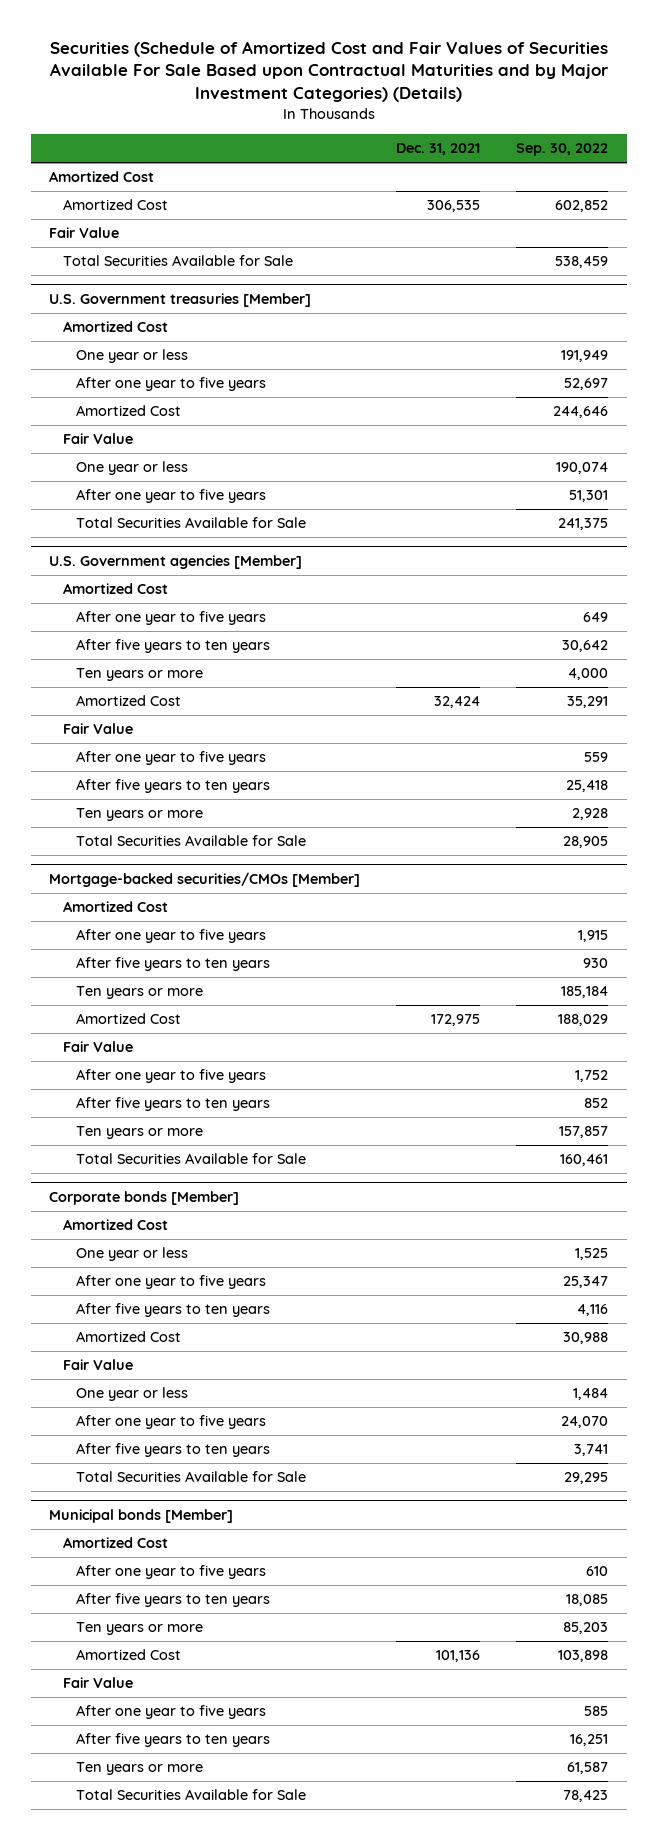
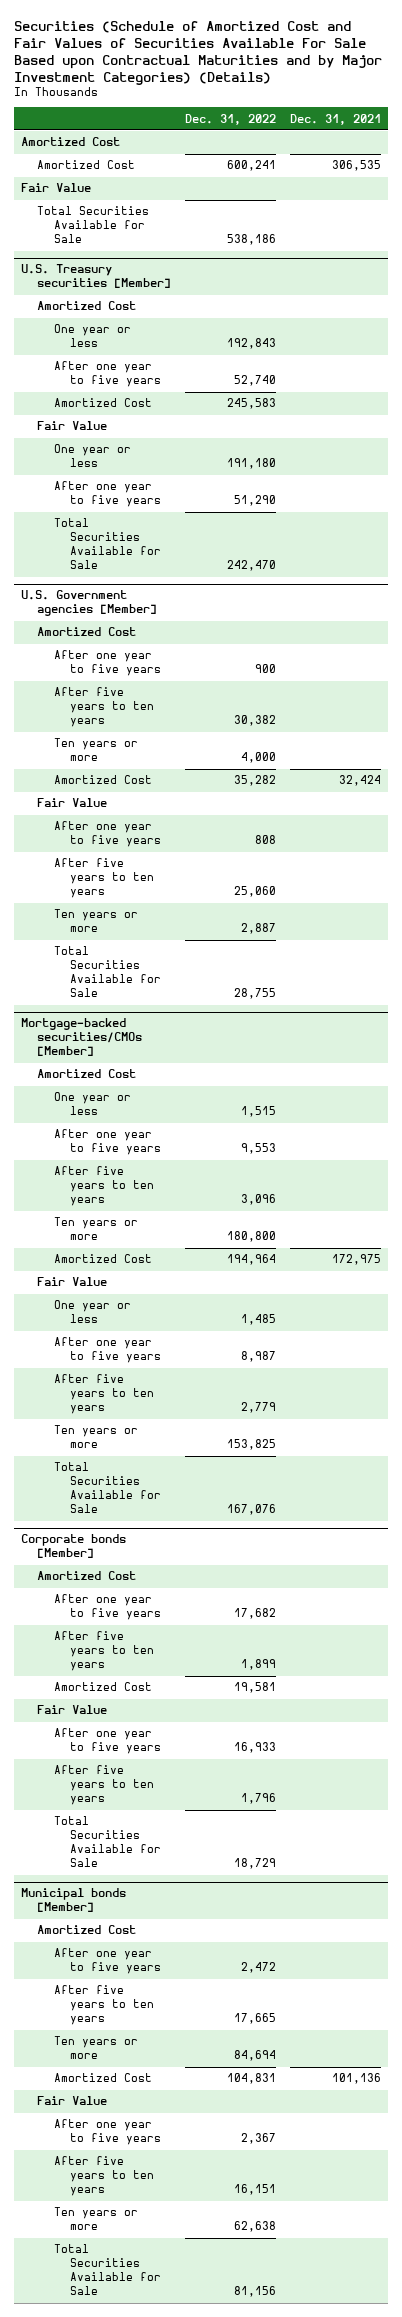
- | Dec. 31, 2021 | Sep. 30, 2022
+ | Dec. 31, 2022 | Dec. 31, 2021
- U.S. Government treasuries [Member]
+ U.S. Treasury securities [Member]
@ Mortgage-backed securities/CMOs [Member]
+ One year or less | 1,515 |
+ One year or less | 1,485 |
@ Corporate bonds [Member]
- One year or less | | 1,525
- One year or less | | 1,484

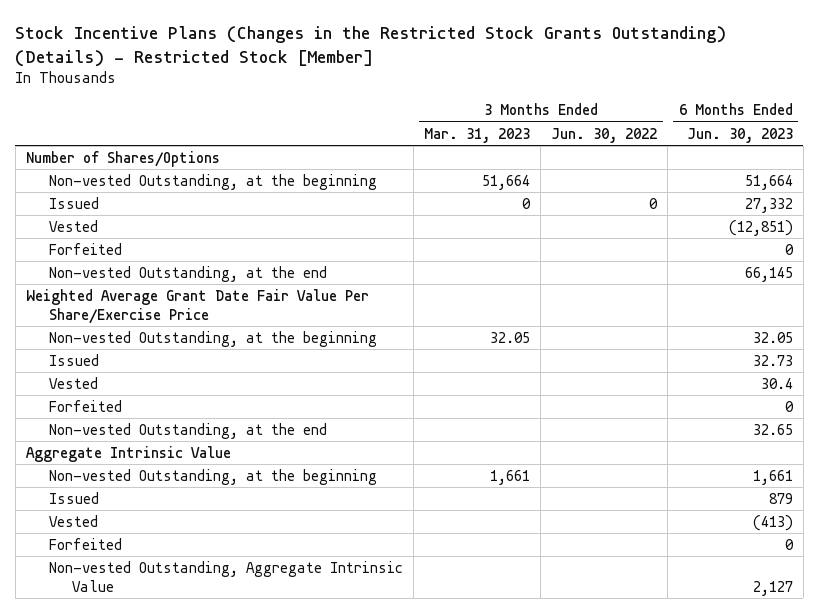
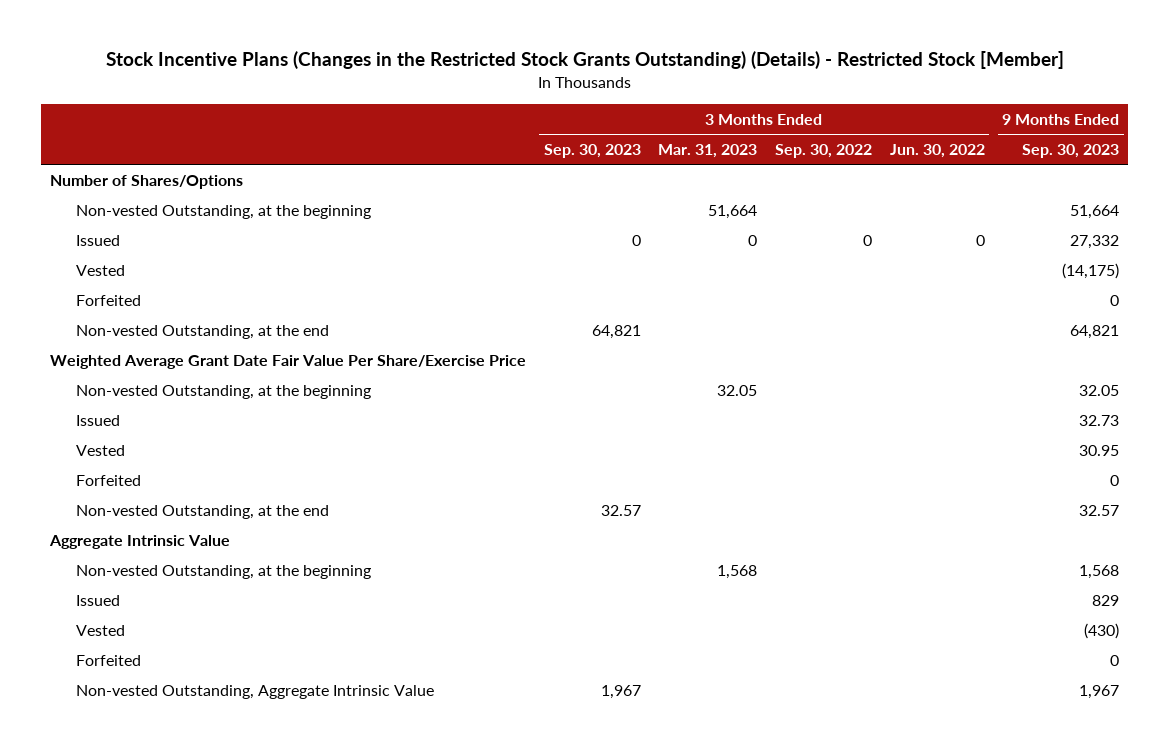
- | 3 Months Ended Mar. 31, 2023 | 3 Months Ended Jun. 30, 2022 | 6 Months Ended Jun. 30, 2023
+ | 3 Months Ended Sep. 30, 2023 | 3 Months Ended Mar. 31, 2023 | 3 Months Ended Sep. 30, 2022 | 3 Months Ended Jun. 30, 2022 | 9 Months Ended Sep. 30, 2023
- Non-vested Outstanding, at the beginning | 1,661 | | 1,661
+ Non-vested Outstanding, at the beginning | | 1,568 | | | 1,568

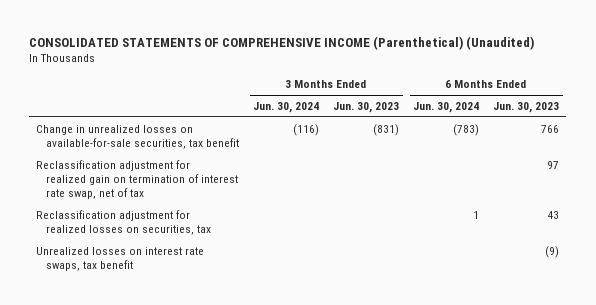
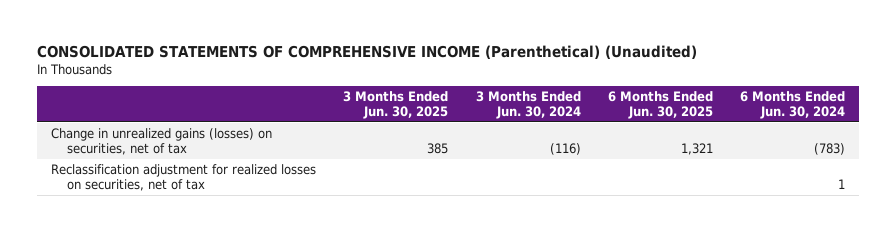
- | 3 Months Ended Jun. 30, 2024 | 3 Months Ended Jun. 30, 2023 | 6 Months Ended Jun. 30, 2024 | 6 Months Ended Jun. 30, 2023
+ | 3 Months Ended Jun. 30, 2025 | 3 Months Ended Jun. 30, 2024 | 6 Months Ended Jun. 30, 2025 | 6 Months Ended Jun. 30, 2024
- Change in unrealized losses on available-for-sale securities, tax benefit | (116) | (831) | (783) | 766
- Reclassification adjustment for realized gain on termination of interest rate swap, net of tax | | | | 97
- Reclassification adjustment for realized losses on securities, tax | | | 1 | 43
- Unrealized losses on interest rate swaps, tax benefit | | | | (9)
+ Change in unrealized gains (losses) on securities, net of tax | 385 | (116) | 1,321 | (783)
+ Reclassification adjustment for realized losses on securities, net of tax | | | | 1

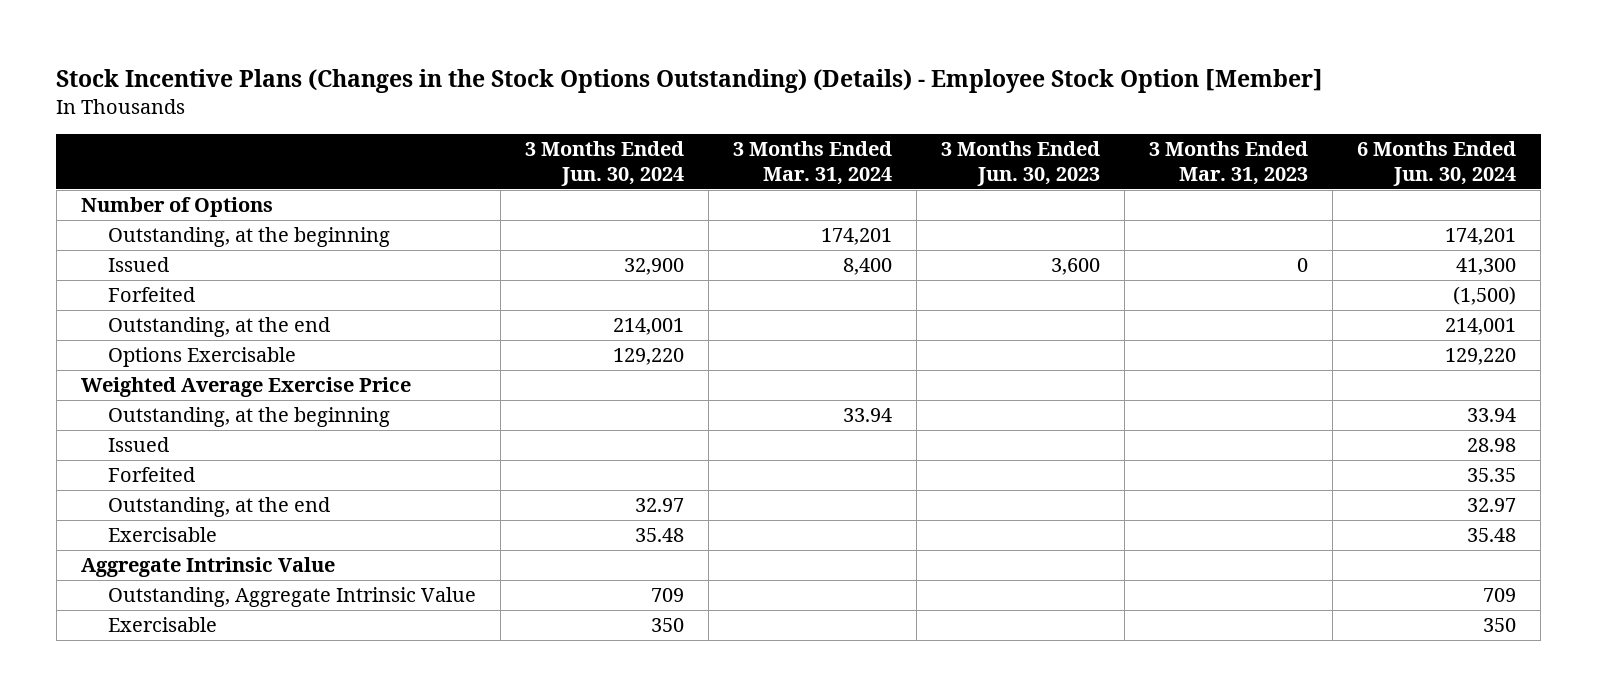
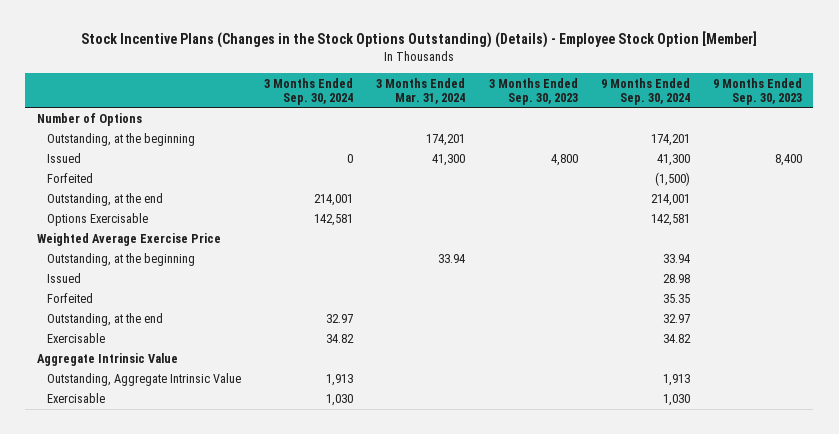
- | 3 Months Ended Jun. 30, 2024 | 3 Months Ended Mar. 31, 2024 | 3 Months Ended Jun. 30, 2023 | 3 Months Ended Mar. 31, 2023 | 6 Months Ended Jun. 30, 2024
+ | 3 Months Ended Sep. 30, 2024 | 3 Months Ended Mar. 31, 2024 | 3 Months Ended Sep. 30, 2023 | 9 Months Ended Sep. 30, 2024 | 9 Months Ended Sep. 30, 2023
- Issued | 32,900 | 8,400 | 3,600 | 0 | 41,300
+ Issued | 0 | 41,300 | 4,800 | 41,300 | 8,400

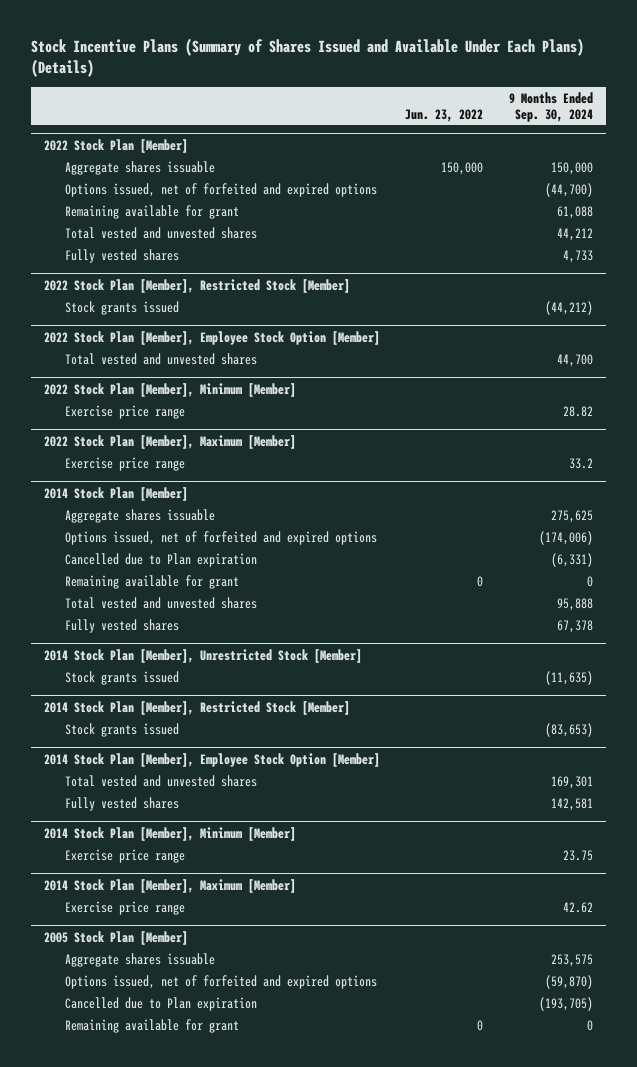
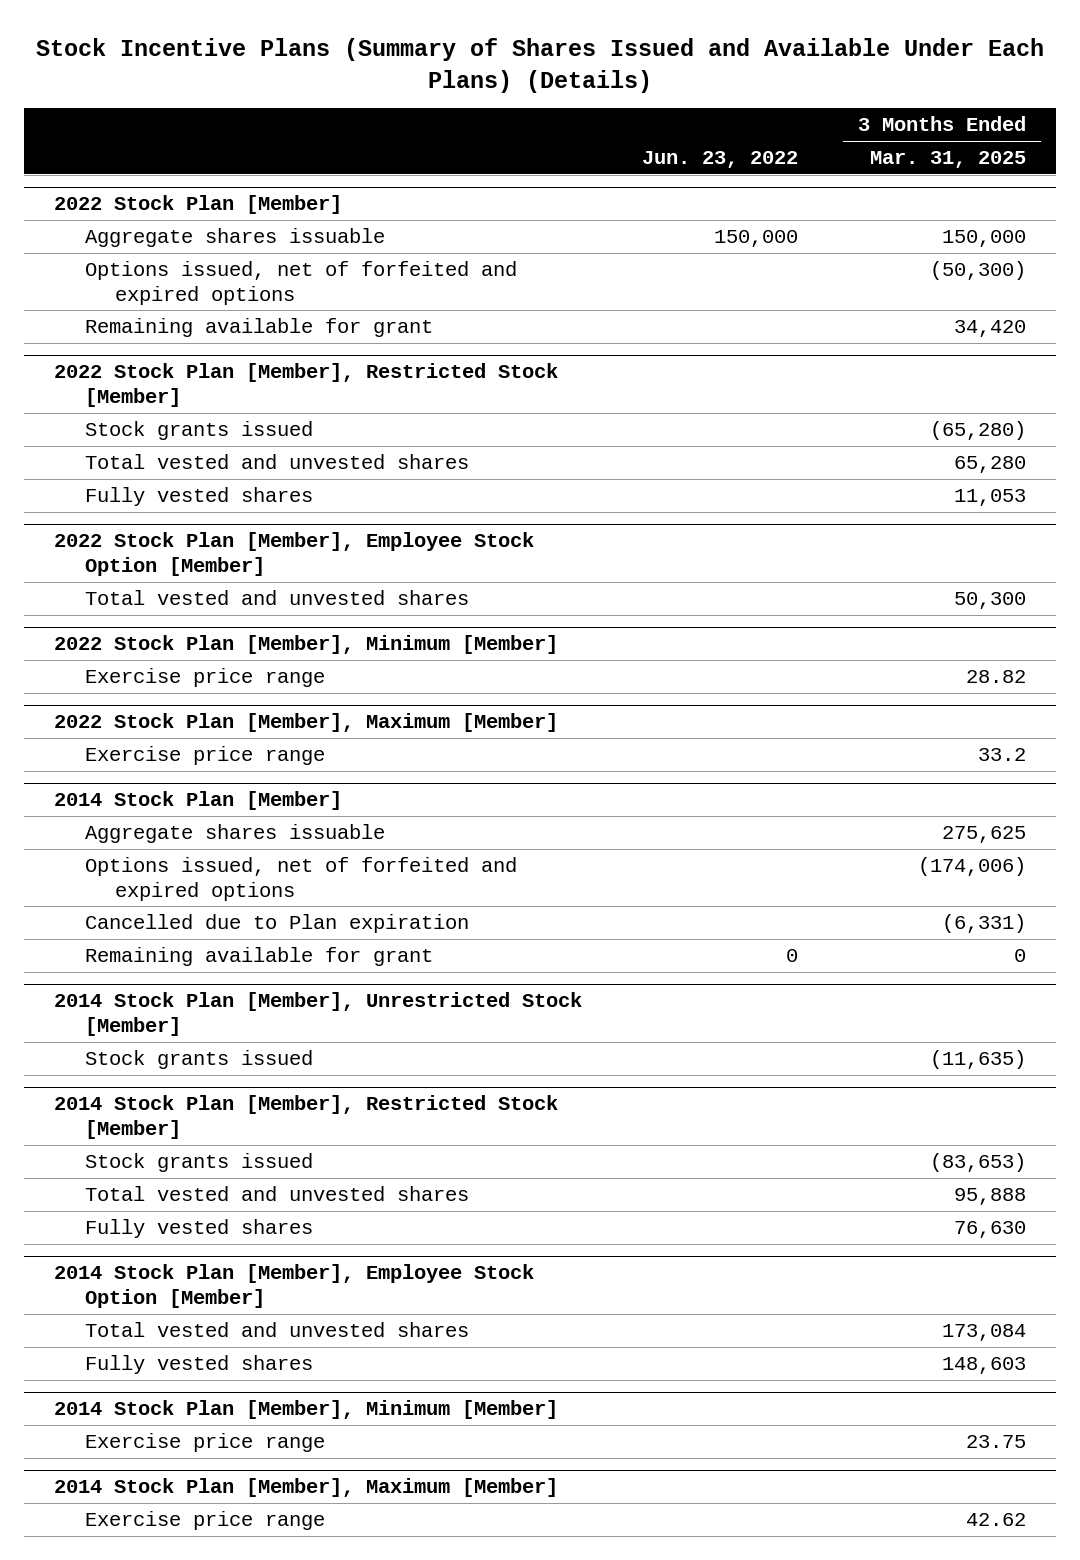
- | Jun. 23, 2022 | 9 Months Ended Sep. 30, 2024
+ | Jun. 23, 2022 | 3 Months Ended Mar. 31, 2025
@ 2022 Stock Plan [Member]
- Total vested and unvested shares | | 44,212
- Fully vested shares | | 4,733
@ 2022 Stock Plan [Member], Restricted Stock [Member]
+ Total vested and unvested shares | | 65,280
+ Fully vested shares | | 11,053
@ 2014 Stock Plan [Member]
- Total vested and unvested shares | | 95,888
- Fully vested shares | | 67,378
@ 2014 Stock Plan [Member], Restricted Stock [Member]
+ Total vested and unvested shares | | 95,888
+ Fully vested shares | | 76,630
- 2005 Stock Plan [Member]
- Aggregate shares issuable | | 253,575
- Options issued, net of forfeited and expired options | | (59,870)
- Cancelled due to Plan expiration | | (193,705)
- Remaining available for grant | 0 | 0

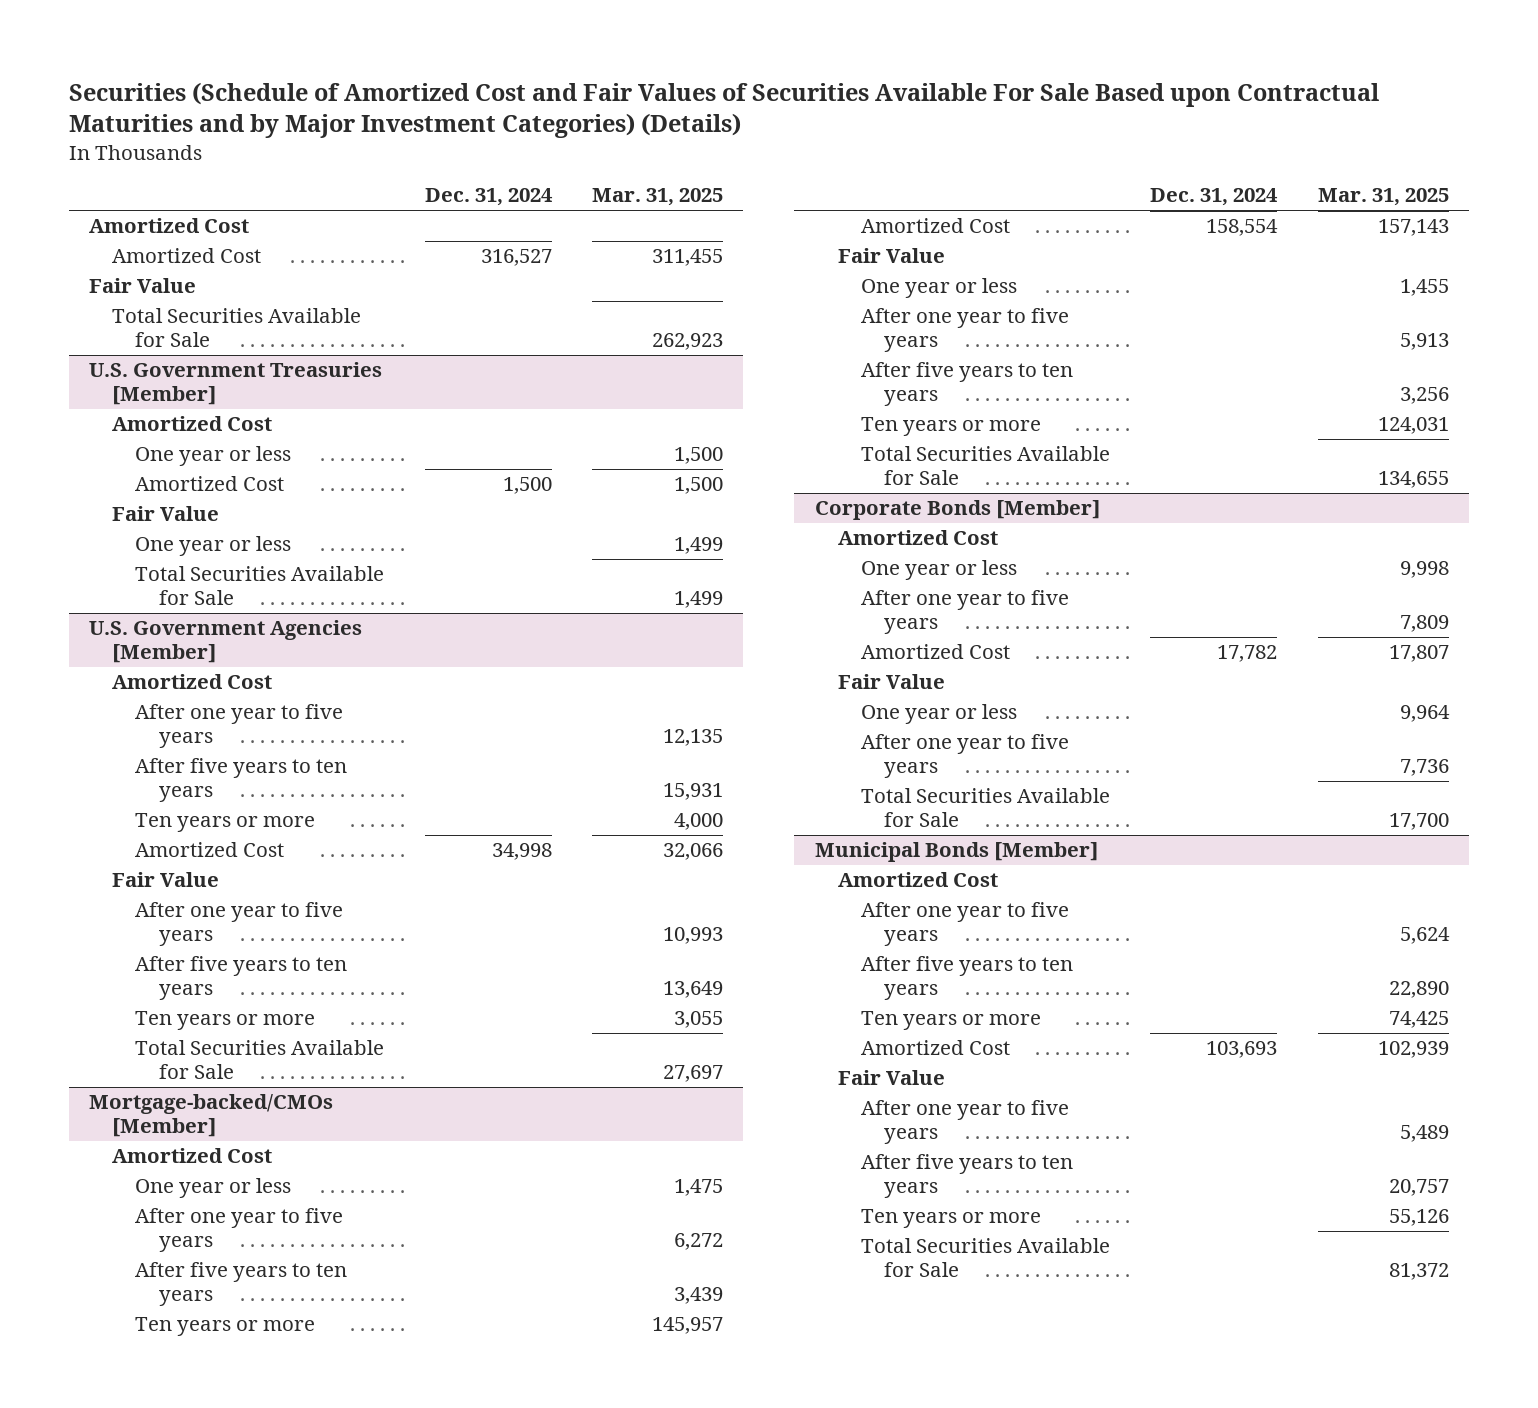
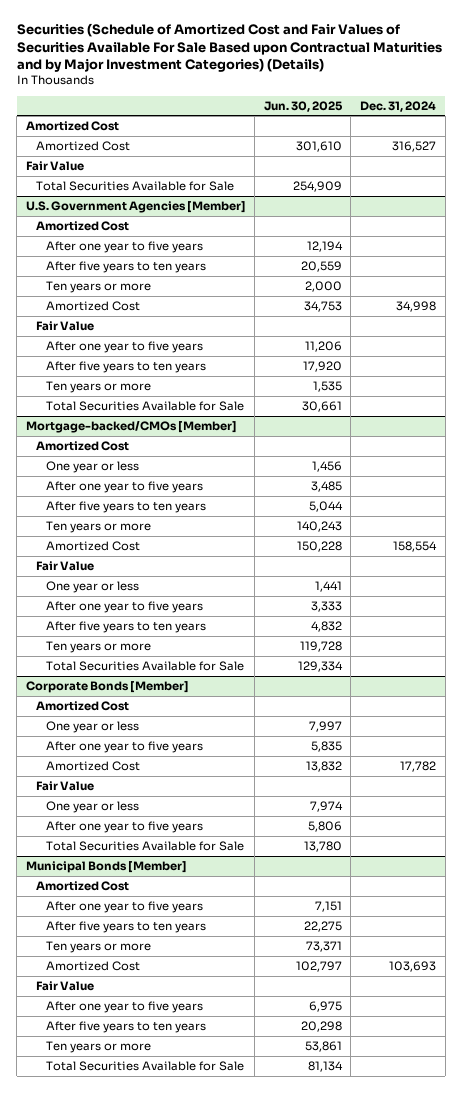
- | Dec. 31, 2024 | Mar. 31, 2025
+ | Jun. 30, 2025 | Dec. 31, 2024
- U.S. Government Treasuries [Member]
- Amortized Cost
- One year or less | | 1,500
- Amortized Cost | 1,500 | 1,500
- Fair Value
- One year or less | | 1,499
- Total Securities Available for Sale | | 1,499

